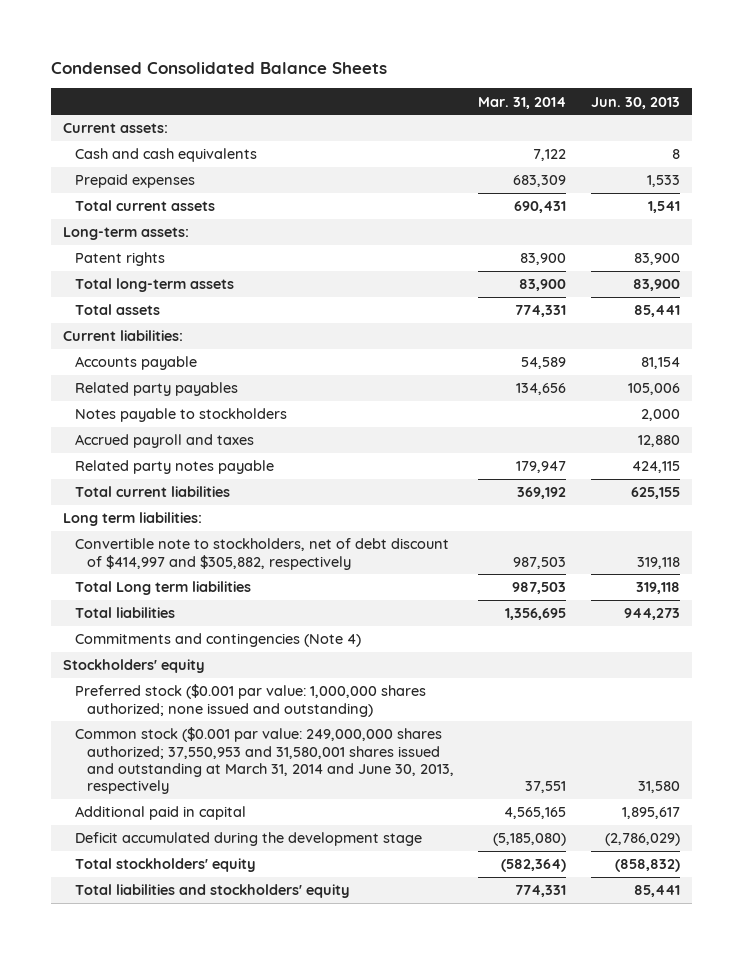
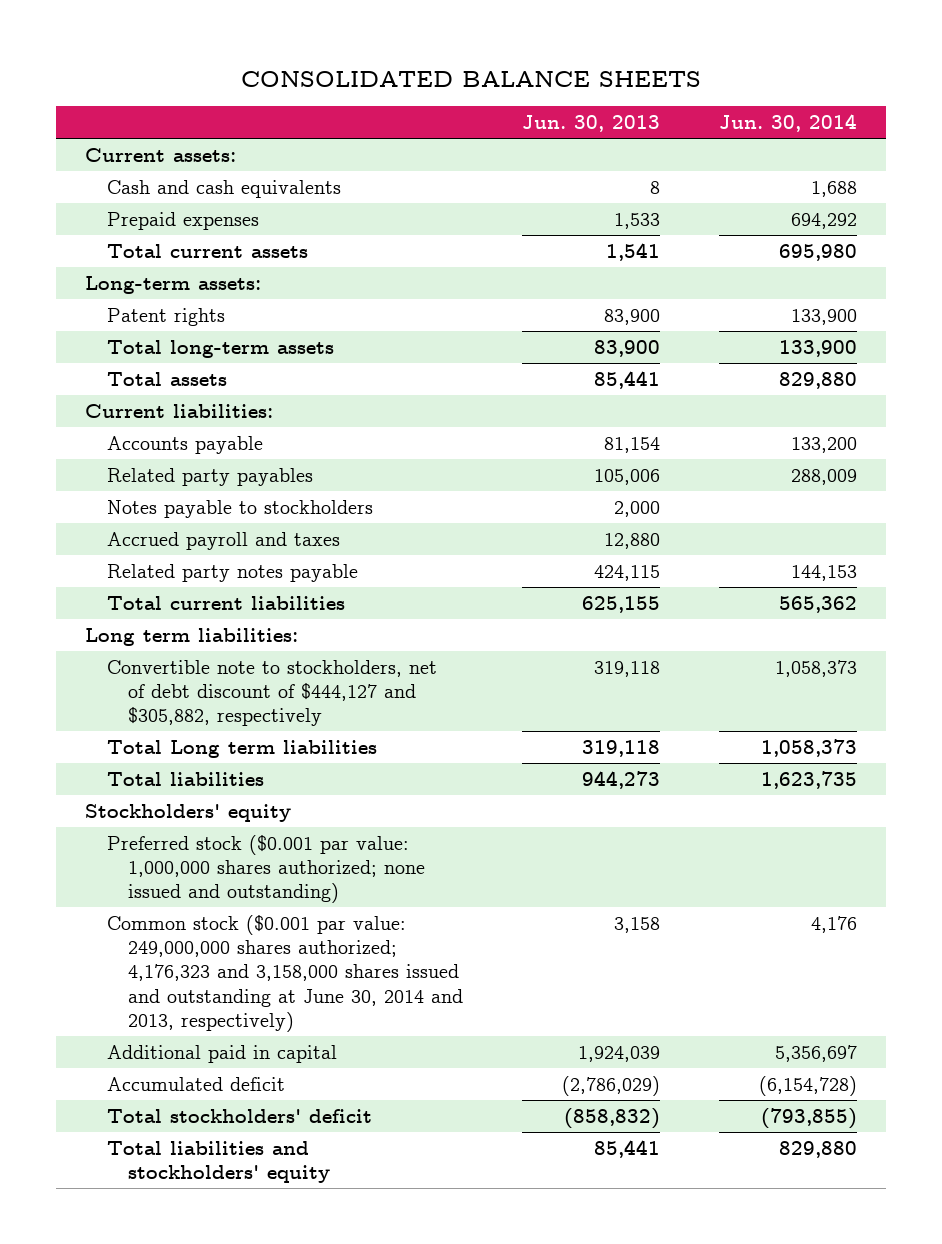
- Condensed Consolidated Balance Sheets
+ CONSOLIDATED BALANCE SHEETS
- | Mar. 31, 2014 | Jun. 30, 2013
+ | Jun. 30, 2013 | Jun. 30, 2014
- Convertible note to stockholders, net of debt discount of $414,997 and $305,882, respectively | 987,503 | 319,118
+ Convertible note to stockholders, net of debt discount of $444,127 and $305,882, respectively | 319,118 | 1,058,373
- Commitments and contingencies (Note 4)
- Common stock ($0.001 par value: 249,000,000 shares authorized; 37,550,953 and 31,580,001 shares issued and outstanding at March 31, 2014 and June 30, 2013, respectively | 37,551 | 31,580
- Additional paid in capital | 4,565,165 | 1,895,617
- Deficit accumulated during the development stage | (5,185,080) | (2,786,029)
- Total stockholders' equity | (582,364) | (858,832)
+ Common stock ($0.001 par value: 249,000,000 shares authorized; 4,176,323 and 3,158,000 shares issued and outstanding at June 30, 2014 and 2013, respectively) | 3,158 | 4,176
+ Additional paid in capital | 1,924,039 | 5,356,697
+ Accumulated deficit | (2,786,029) | (6,154,728)
+ Total stockholders' deficit | (858,832) | (793,855)

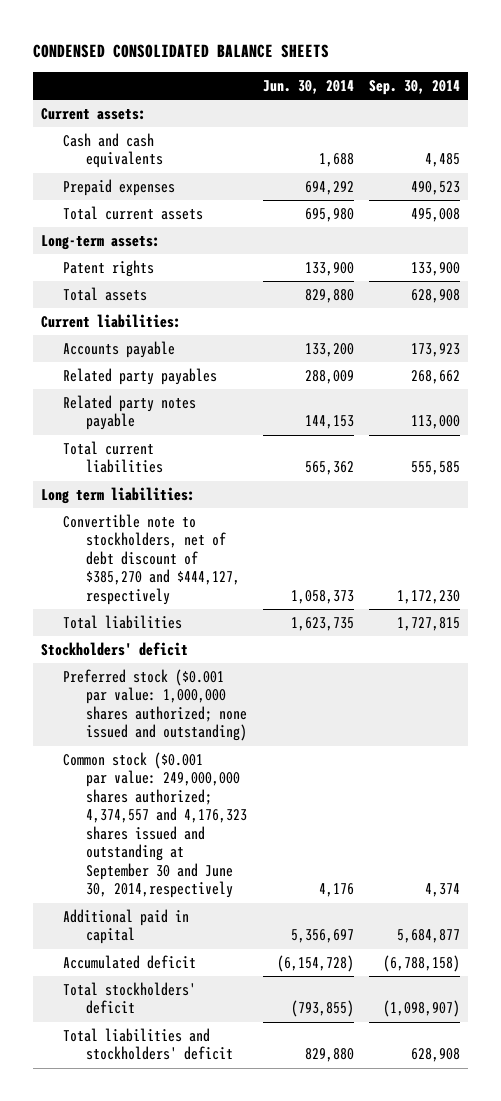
- CONSOLIDATED BALANCE SHEETS
+ CONDENSED CONSOLIDATED BALANCE SHEETS
- | Jun. 30, 2013 | Jun. 30, 2014
+ | Jun. 30, 2014 | Sep. 30, 2014
- Total long-term assets | 83,900 | 133,900
- Notes payable to stockholders | 2,000 |
- Accrued payroll and taxes | 12,880 |
- Convertible note to stockholders, net of debt discount of $444,127 and $305,882, respectively | 319,118 | 1,058,373
- Total Long term liabilities | 319,118 | 1,058,373
+ Convertible note to stockholders, net of debt discount of $385,270 and $444,127, respectively | 1,058,373 | 1,172,230
- Stockholders' equity
+ Stockholders' deficit
- Common stock ($0.001 par value: 249,000,000 shares authorized; 4,176,323 and 3,158,000 shares issued and outstanding at June 30, 2014 and 2013, respectively) | 3,158 | 4,176
+ Common stock ($0.001 par value: 249,000,000 shares authorized; 4,374,557 and 4,176,323 shares issued and outstanding at September 30 and June 30, 2014,respectively | 4,176 | 4,374
- Total liabilities and stockholders' equity | 85,441 | 829,880
+ Total liabilities and stockholders' deficit | 829,880 | 628,908

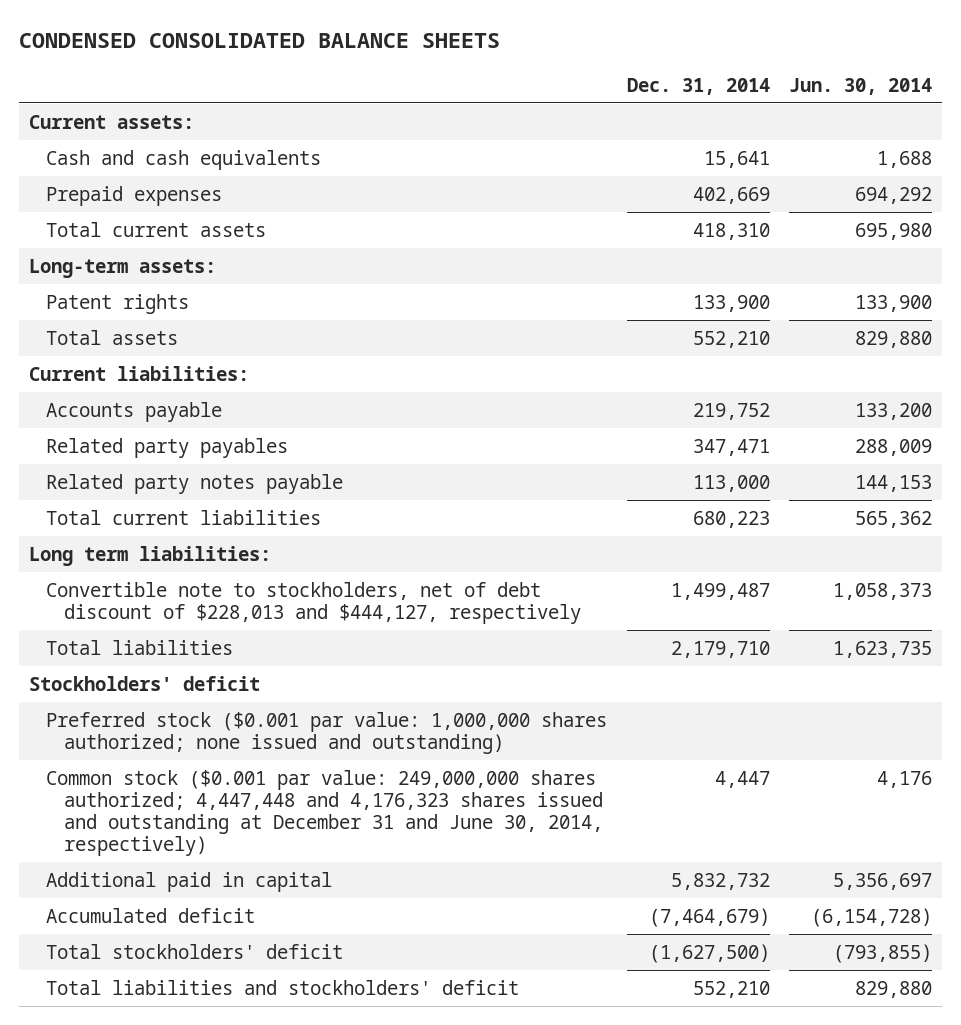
- | Jun. 30, 2014 | Sep. 30, 2014
+ | Dec. 31, 2014 | Jun. 30, 2014
- Convertible note to stockholders, net of debt discount of $385,270 and $444,127, respectively | 1,058,373 | 1,172,230
+ Convertible note to stockholders, net of debt discount of $228,013 and $444,127, respectively | 1,499,487 | 1,058,373
- Common stock ($0.001 par value: 249,000,000 shares authorized; 4,374,557 and 4,176,323 shares issued and outstanding at September 30 and June 30, 2014,respectively | 4,176 | 4,374
+ Common stock ($0.001 par value: 249,000,000 shares authorized; 4,447,448 and 4,176,323 shares issued and outstanding at December 31 and June 30, 2014, respectively) | 4,447 | 4,176

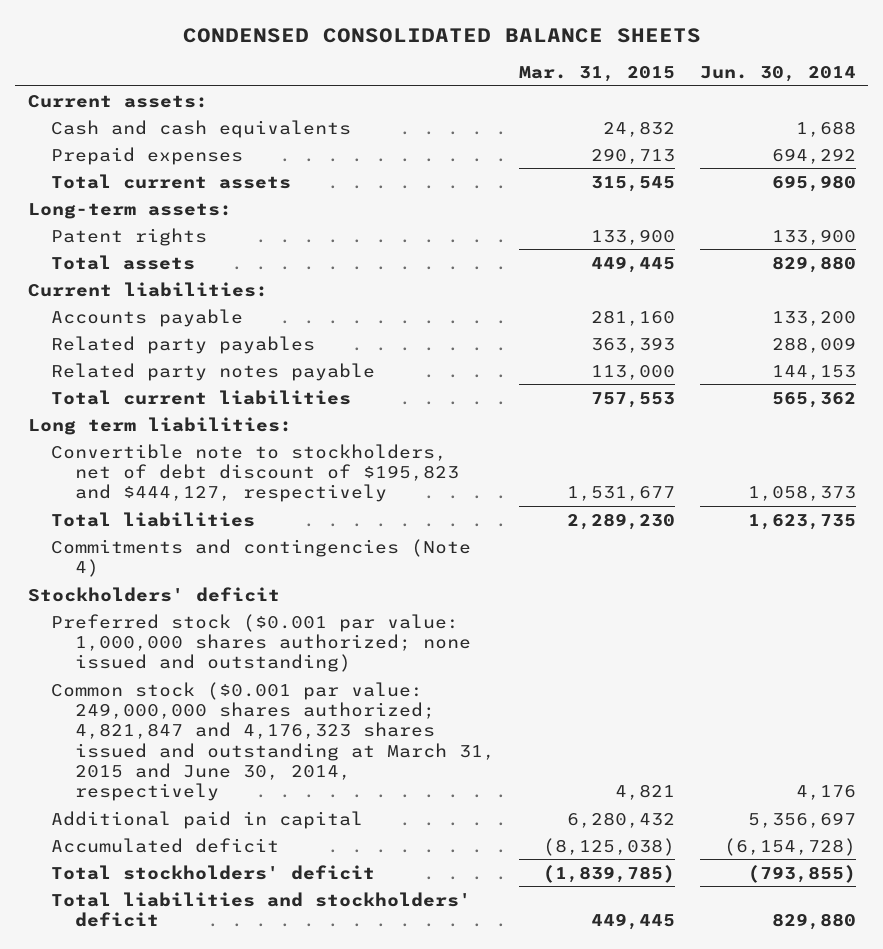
- | Dec. 31, 2014 | Jun. 30, 2014
+ | Mar. 31, 2015 | Jun. 30, 2014
- Convertible note to stockholders, net of debt discount of $228,013 and $444,127, respectively | 1,499,487 | 1,058,373
+ Convertible note to stockholders, net of debt discount of $195,823 and $444,127, respectively | 1,531,677 | 1,058,373
+ Commitments and contingencies (Note 4)
- Common stock ($0.001 par value: 249,000,000 shares authorized; 4,447,448 and 4,176,323 shares issued and outstanding at December 31 and June 30, 2014, respectively) | 4,447 | 4,176
+ Common stock ($0.001 par value: 249,000,000 shares authorized; 4,821,847 and 4,176,323 shares issued and outstanding at March 31, 2015 and June 30, 2014, respectively | 4,821 | 4,176

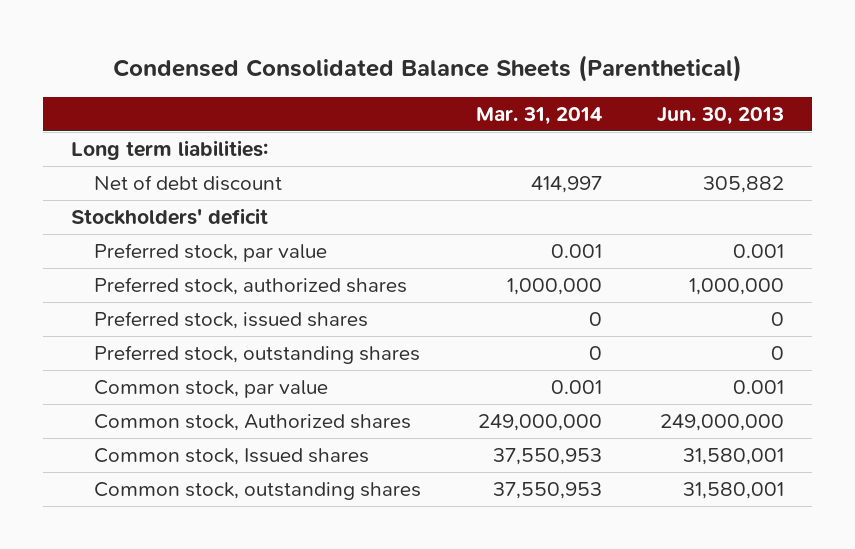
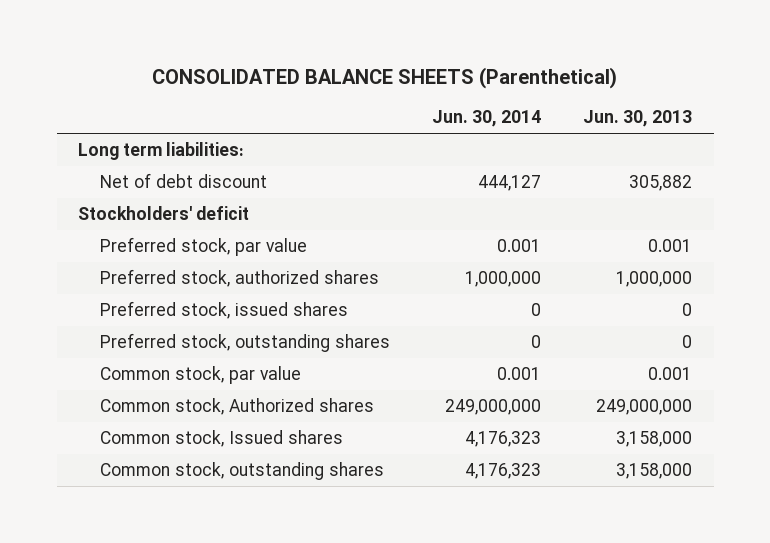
- Condensed Consolidated Balance Sheets (Parenthetical)
+ CONSOLIDATED BALANCE SHEETS (Parenthetical)
- | Mar. 31, 2014 | Jun. 30, 2013
+ | Jun. 30, 2014 | Jun. 30, 2013
- Common stock, Issued shares | 37,550,953 | 31,580,001
- Common stock, outstanding shares | 37,550,953 | 31,580,001
+ Common stock, Issued shares | 4,176,323 | 3,158,000
+ Common stock, outstanding shares | 4,176,323 | 3,158,000

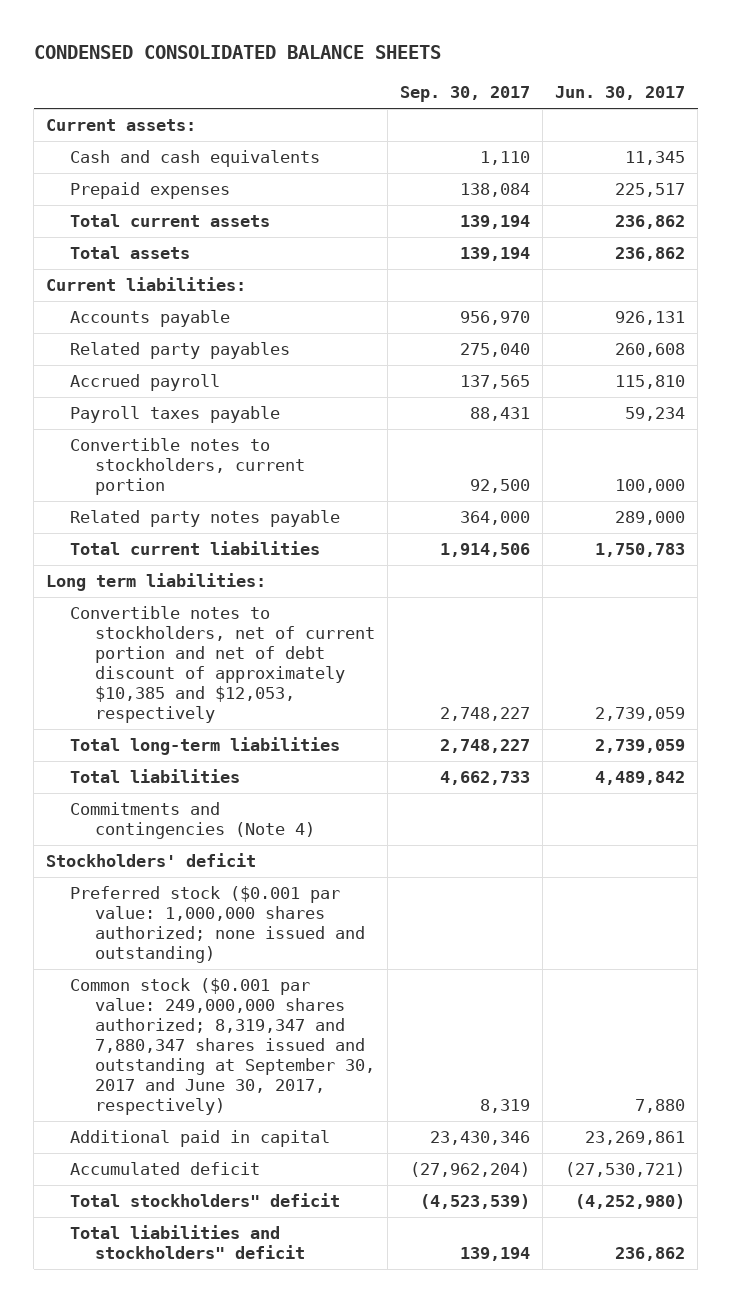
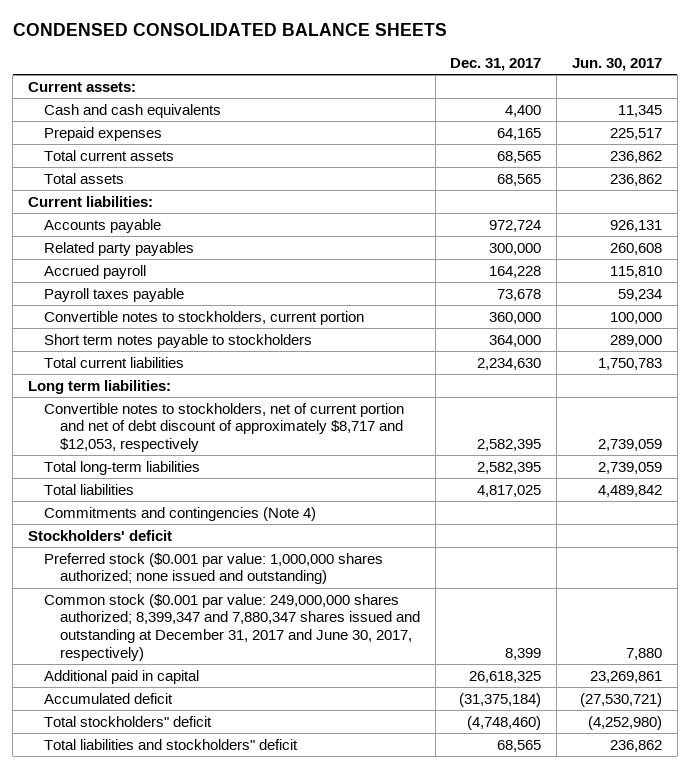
- | Sep. 30, 2017 | Jun. 30, 2017
+ | Dec. 31, 2017 | Jun. 30, 2017
- Related party notes payable | 364,000 | 289,000
+ Short term notes payable to stockholders | 364,000 | 289,000
- Convertible notes to stockholders, net of current portion and net of debt discount of approximately $10,385 and $12,053, respectively | 2,748,227 | 2,739,059
+ Convertible notes to stockholders, net of current portion and net of debt discount of approximately $8,717 and $12,053, respectively | 2,582,395 | 2,739,059
- Common stock ($0.001 par value: 249,000,000 shares authorized; 8,319,347 and 7,880,347 shares issued and outstanding at September 30, 2017 and June 30, 2017, respectively) | 8,319 | 7,880
+ Common stock ($0.001 par value: 249,000,000 shares authorized; 8,399,347 and 7,880,347 shares issued and outstanding at December 31, 2017 and June 30, 2017, respectively) | 8,399 | 7,880

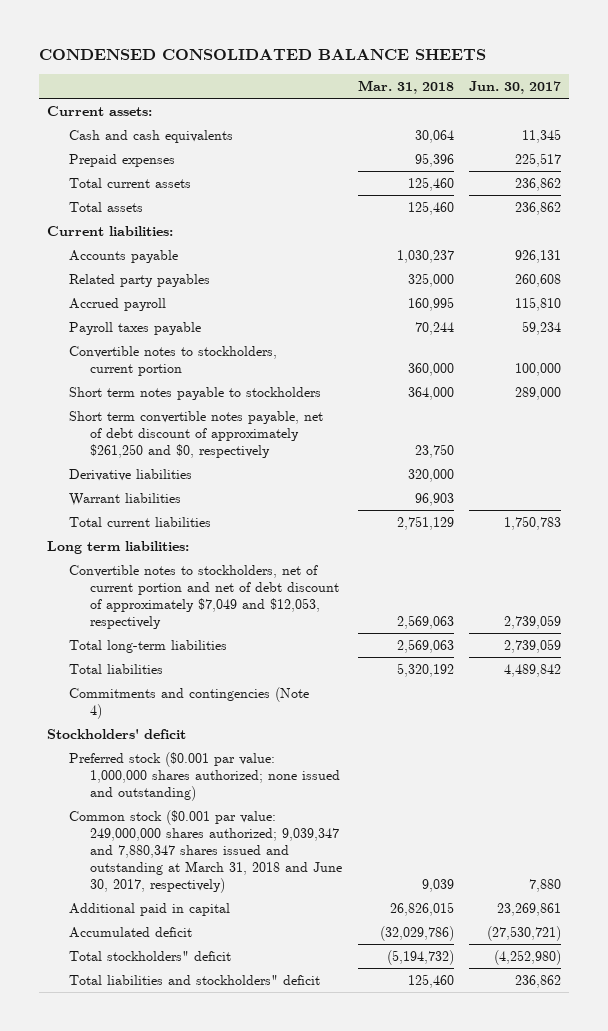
- | Dec. 31, 2017 | Jun. 30, 2017
+ | Mar. 31, 2018 | Jun. 30, 2017
+ Short term convertible notes payable, net of debt discount of approximately $261,250 and $0, respectively | 23,750 |
+ Derivative liabilities | 320,000 |
+ Warrant liabilities | 96,903 |
- Convertible notes to stockholders, net of current portion and net of debt discount of approximately $8,717 and $12,053, respectively | 2,582,395 | 2,739,059
+ Convertible notes to stockholders, net of current portion and net of debt discount of approximately $7,049 and $12,053, respectively | 2,569,063 | 2,739,059
- Common stock ($0.001 par value: 249,000,000 shares authorized; 8,399,347 and 7,880,347 shares issued and outstanding at December 31, 2017 and June 30, 2017, respectively) | 8,399 | 7,880
+ Common stock ($0.001 par value: 249,000,000 shares authorized; 9,039,347 and 7,880,347 shares issued and outstanding at March 31, 2018 and June 30, 2017, respectively) | 9,039 | 7,880

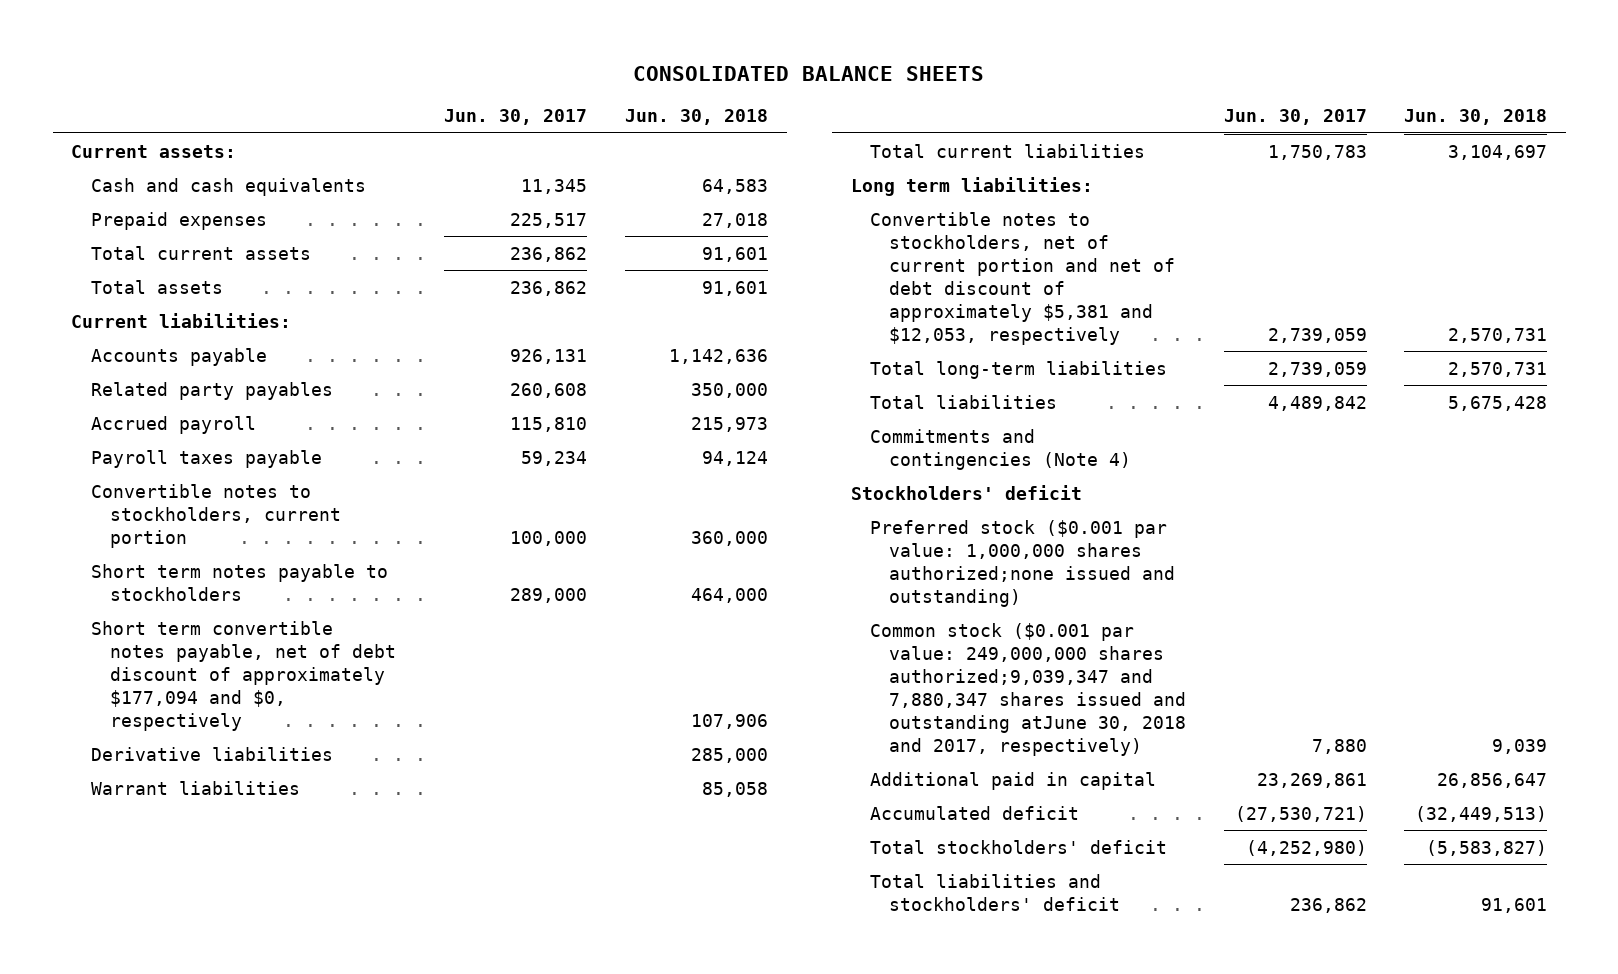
- CONDENSED CONSOLIDATED BALANCE SHEETS
+ CONSOLIDATED BALANCE SHEETS
- | Mar. 31, 2018 | Jun. 30, 2017
+ | Jun. 30, 2017 | Jun. 30, 2018
- Short term convertible notes payable, net of debt discount of approximately $261,250 and $0, respectively | 23,750 |
+ Short term convertible notes payable, net of debt discount of approximately $177,094 and $0, respectively | | 107,906
- Convertible notes to stockholders, net of current portion and net of debt discount of approximately $7,049 and $12,053, respectively | 2,569,063 | 2,739,059
+ Convertible notes to stockholders, net of current portion and net of debt discount of approximately $5,381 and $12,053, respectively | 2,739,059 | 2,570,731
- Preferred stock ($0.001 par value: 1,000,000 shares authorized; none issued and outstanding)
- Common stock ($0.001 par value: 249,000,000 shares authorized; 9,039,347 and 7,880,347 shares issued and outstanding at March 31, 2018 and June 30, 2017, respectively) | 9,039 | 7,880
+ Preferred stock ($0.001 par value: 1,000,000 shares authorized;none issued and outstanding)
+ Common stock ($0.001 par value: 249,000,000 shares authorized;9,039,347 and 7,880,347 shares issued and outstanding atJune 30, 2018 and 2017, respectively) | 7,880 | 9,039
- Total stockholders" deficit | (5,194,732) | (4,252,980)
- Total liabilities and stockholders" deficit | 125,460 | 236,862
+ Total stockholders' deficit | (4,252,980) | (5,583,827)
+ Total liabilities and stockholders' deficit | 236,862 | 91,601

